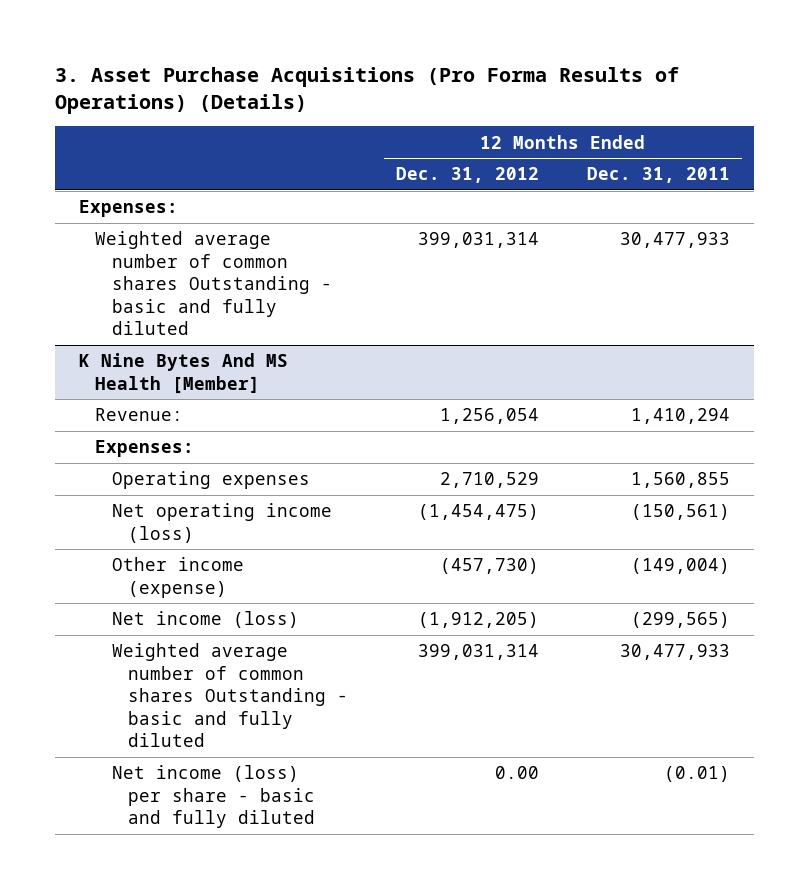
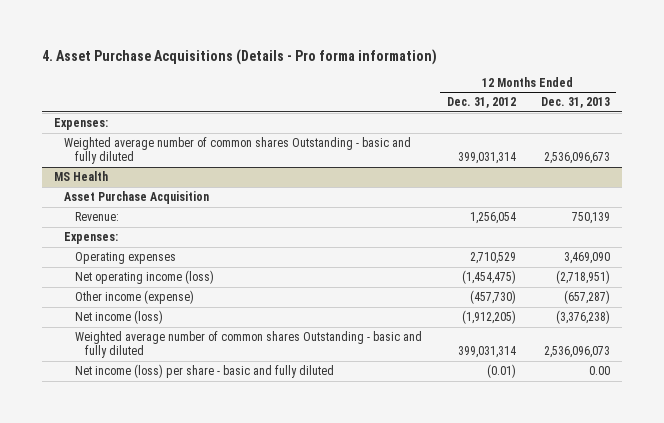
- 3. Asset Purchase Acquisitions (Pro Forma Results of Operations) (Details)
+ 4. Asset Purchase Acquisitions (Details - Pro forma information)
- | 12 Months Ended Dec. 31, 2012 | 12 Months Ended Dec. 31, 2011
+ | 12 Months Ended Dec. 31, 2012 | 12 Months Ended Dec. 31, 2013
- K Nine Bytes And MS Health [Member]
+ MS Health
+ Asset Purchase Acquisition
- Net income (loss) per share - basic and fully diluted | 0.00 | (0.01)
+ Net income (loss) per share - basic and fully diluted | (0.01) | 0.00

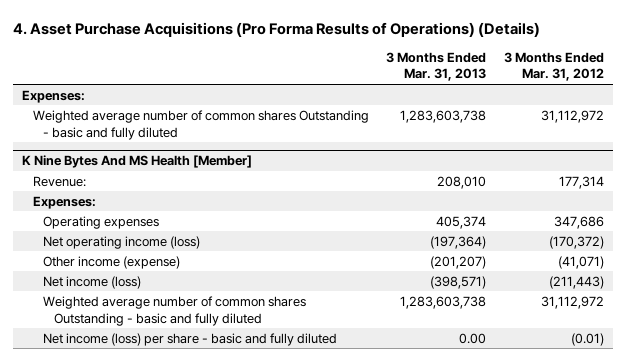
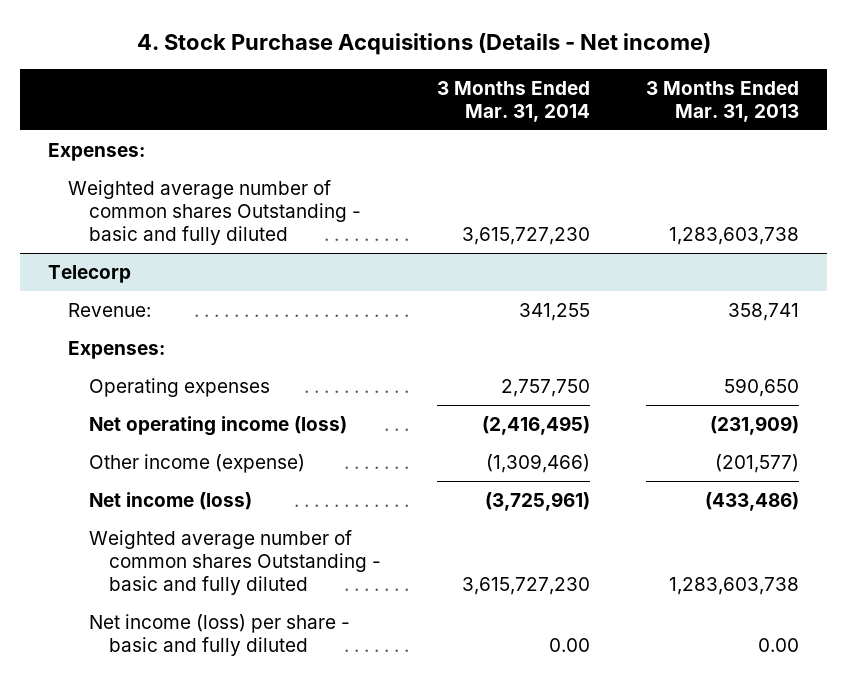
- 4. Asset Purchase Acquisitions (Pro Forma Results of Operations) (Details)
+ 4. Stock Purchase Acquisitions (Details - Net income)
- | 3 Months Ended Mar. 31, 2013 | 3 Months Ended Mar. 31, 2012
+ | 3 Months Ended Mar. 31, 2014 | 3 Months Ended Mar. 31, 2013
- K Nine Bytes And MS Health [Member]
- Revenue: | 208,010 | 177,314
+ Telecorp
+ Revenue: | 341,255 | 358,741
- Operating expenses | 405,374 | 347,686
- Net operating income (loss) | (197,364) | (170,372)
- Other income (expense) | (201,207) | (41,071)
- Net income (loss) | (398,571) | (211,443)
+ Operating expenses | 2,757,750 | 590,650
+ Net operating income (loss) | (2,416,495) | (231,909)
+ Other income (expense) | (1,309,466) | (201,577)
+ Net income (loss) | (3,725,961) | (433,486)

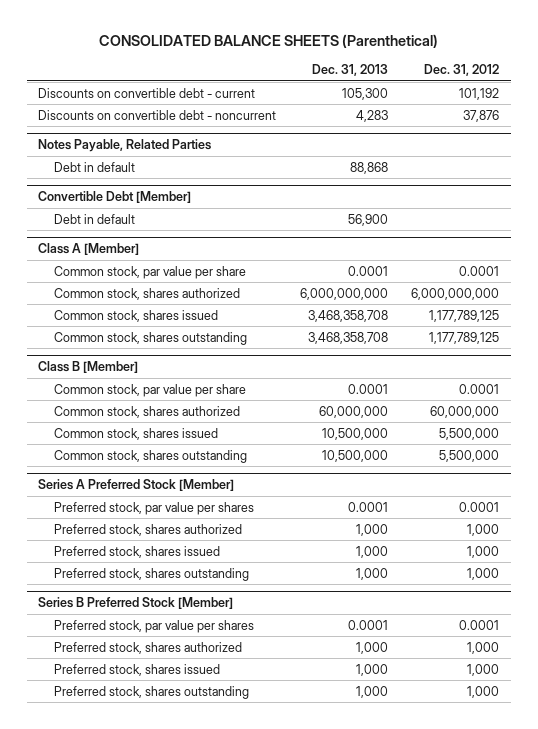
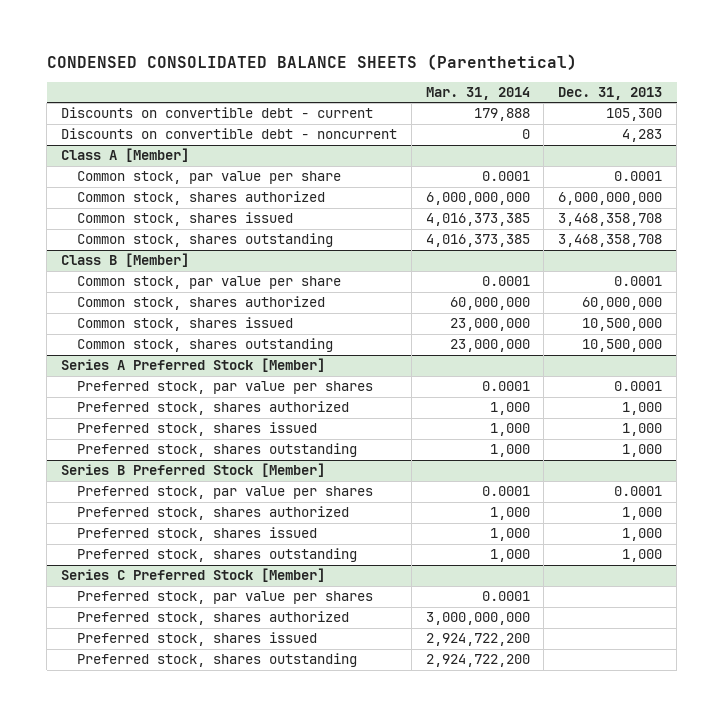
- CONSOLIDATED BALANCE SHEETS (Parenthetical)
+ CONDENSED CONSOLIDATED BALANCE SHEETS (Parenthetical)
- | Dec. 31, 2013 | Dec. 31, 2012
+ | Mar. 31, 2014 | Dec. 31, 2013
- Notes Payable, Related Parties
- Debt in default | 88,868 |
- Convertible Debt [Member]
- Debt in default | 56,900 |
+ Series C Preferred Stock [Member]
+ Preferred stock, par value per shares | 0.0001 |
+ Preferred stock, shares authorized | 3,000,000,000 |
+ Preferred stock, shares issued | 2,924,722,200 |
+ Preferred stock, shares outstanding | 2,924,722,200 |

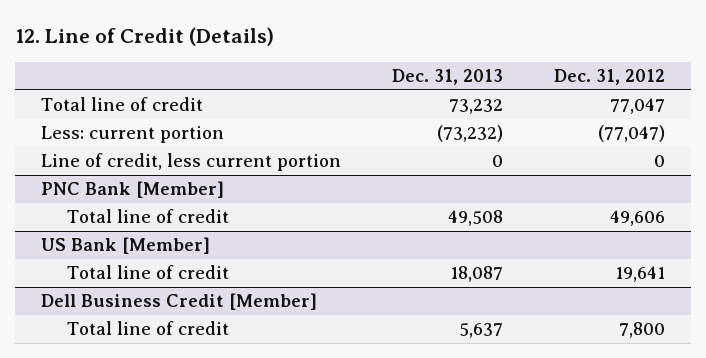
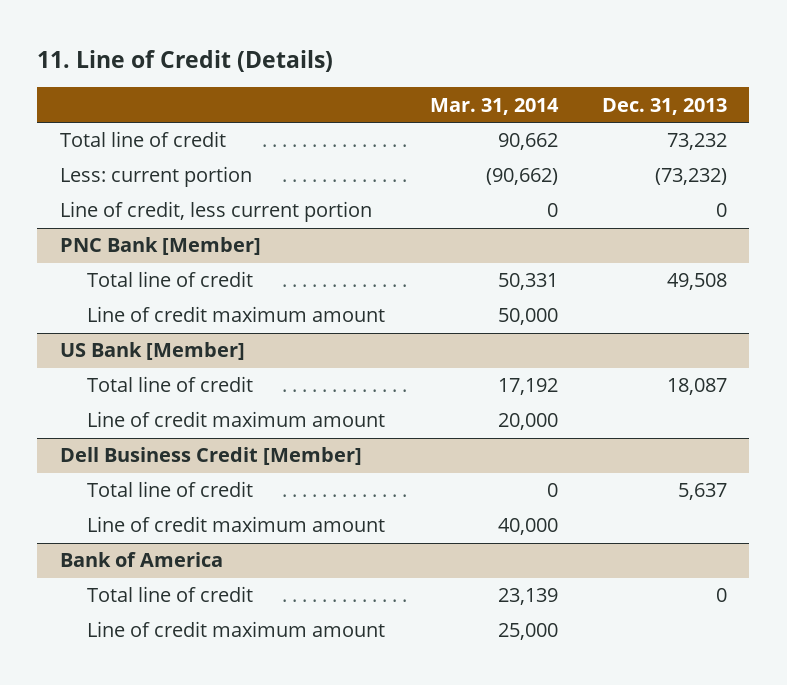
- 12. Line of Credit (Details)
+ 11. Line of Credit (Details)
- | Dec. 31, 2013 | Dec. 31, 2012
+ | Mar. 31, 2014 | Dec. 31, 2013
@ PNC Bank [Member]
+ Line of credit maximum amount | 50,000 |
@ US Bank [Member]
+ Line of credit maximum amount | 20,000 |
@ Dell Business Credit [Member]
+ Line of credit maximum amount | 40,000 |
+ Bank of America
+ Total line of credit | 23,139 | 0
+ Line of credit maximum amount | 25,000 |

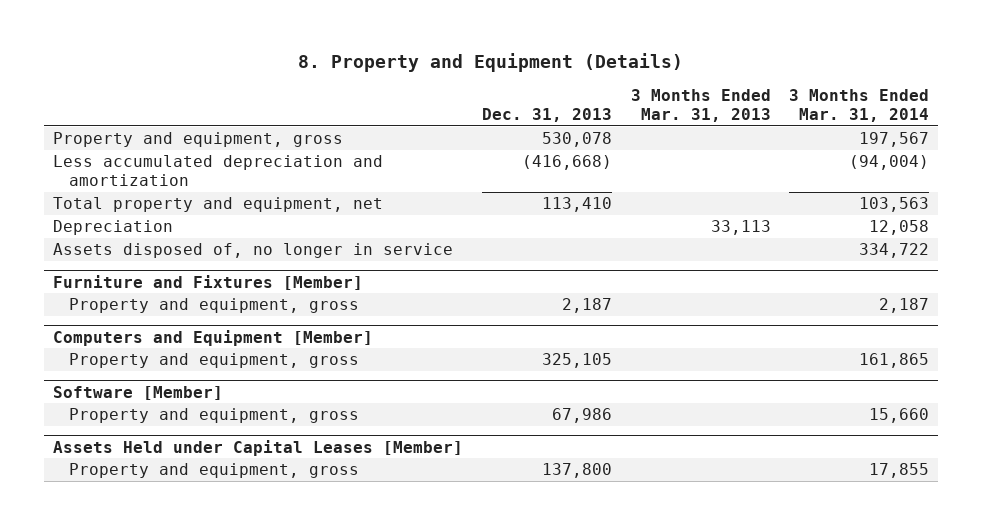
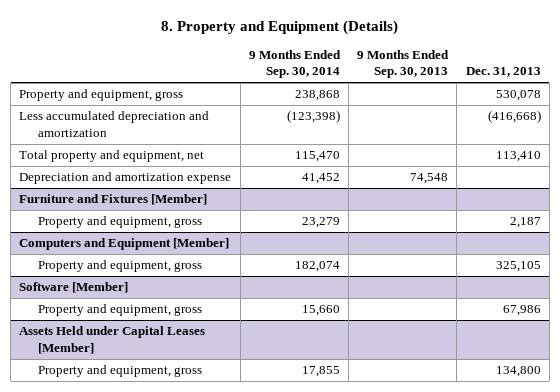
- | Dec. 31, 2013 | 3 Months Ended Mar. 31, 2013 | 3 Months Ended Mar. 31, 2014
+ | 9 Months Ended Sep. 30, 2014 | 9 Months Ended Sep. 30, 2013 | Dec. 31, 2013
- Depreciation | | 33,113 | 12,058
- Assets disposed of, no longer in service | | | 334,722
+ Depreciation and amortization expense | 41,452 | 74,548 |
@ Assets Held under Capital Leases [Member]
- Property and equipment, gross | 137,800 | | 17,855
+ Property and equipment, gross | 17,855 | | 134,800

